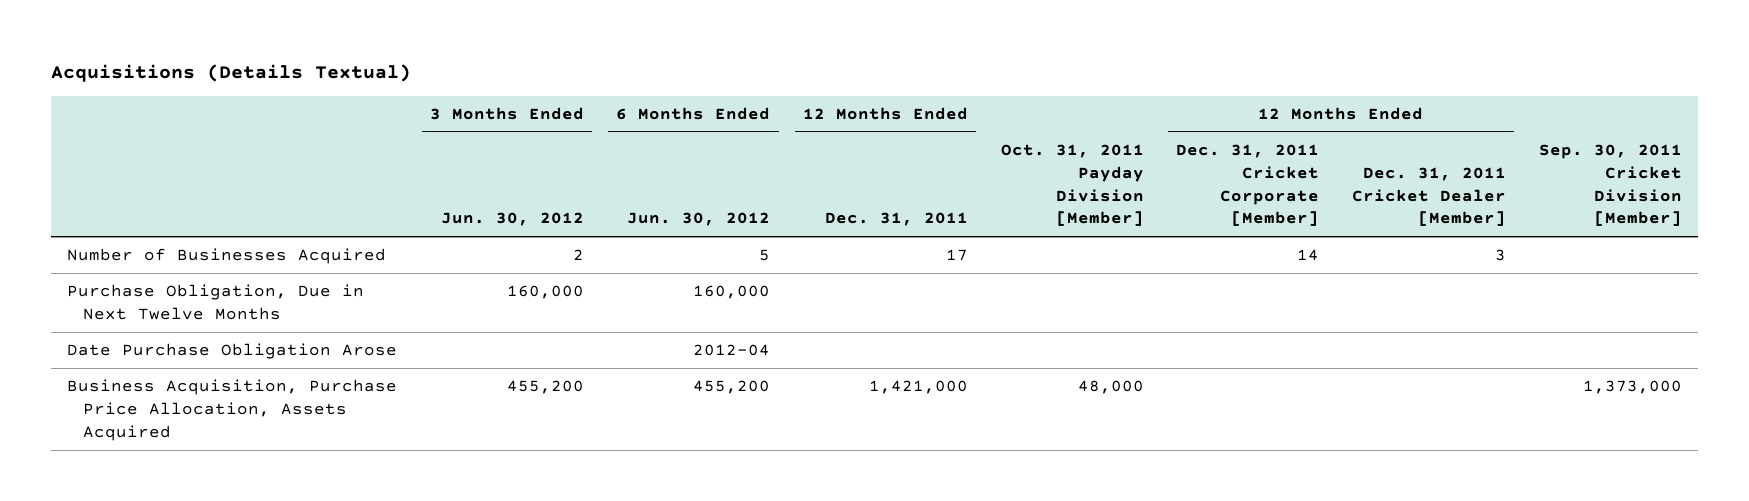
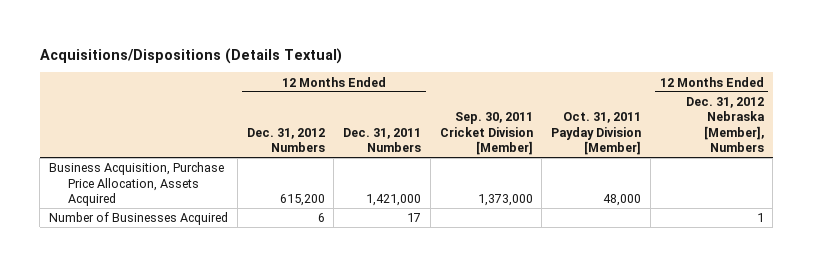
- Acquisitions (Details Textual)
+ Acquisitions/Dispositions (Details Textual)
- | 3 Months Ended Jun. 30, 2012 | 6 Months Ended Jun. 30, 2012 | 12 Months Ended Dec. 31, 2011 | Oct. 31, 2011 Payday Division [Member] | 12 Months Ended Dec. 31, 2011 Cricket Corporate [Member] | 12 Months Ended Dec. 31, 2011 Cricket Dealer [Member] | Sep. 30, 2011 Cricket Division [Member]
+ | 12 Months Ended Dec. 31, 2012 Numbers | 12 Months Ended Dec. 31, 2011 Numbers | Sep. 30, 2011 Cricket Division [Member] | Oct. 31, 2011 Payday Division [Member] | 12 Months Ended Dec. 31, 2012 Nebraska [Member], Numbers
- Purchase Obligation, Due in Next Twelve Months | 160,000 | 160,000 | | | | |
- Date Purchase Obligation Arose | | 2012-04 | | | | |
moved down: Number of Businesses Acquired | 6 | 17 | | | 1

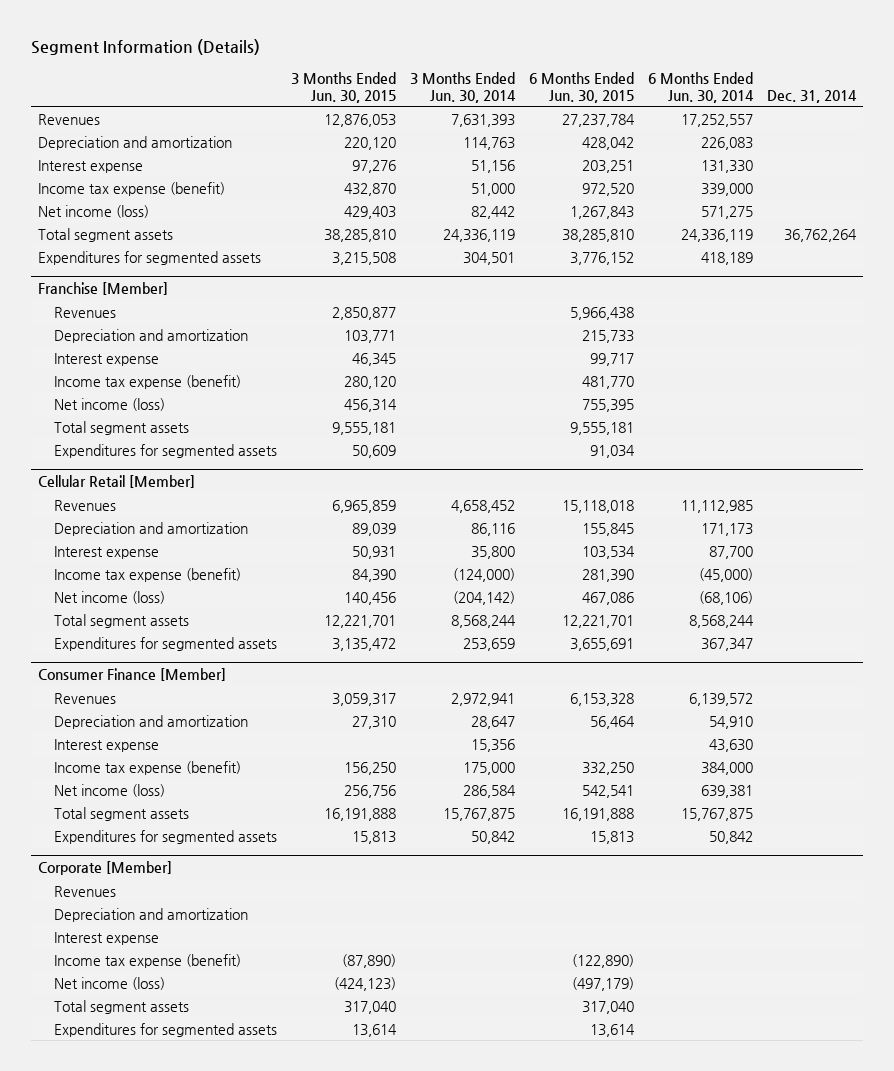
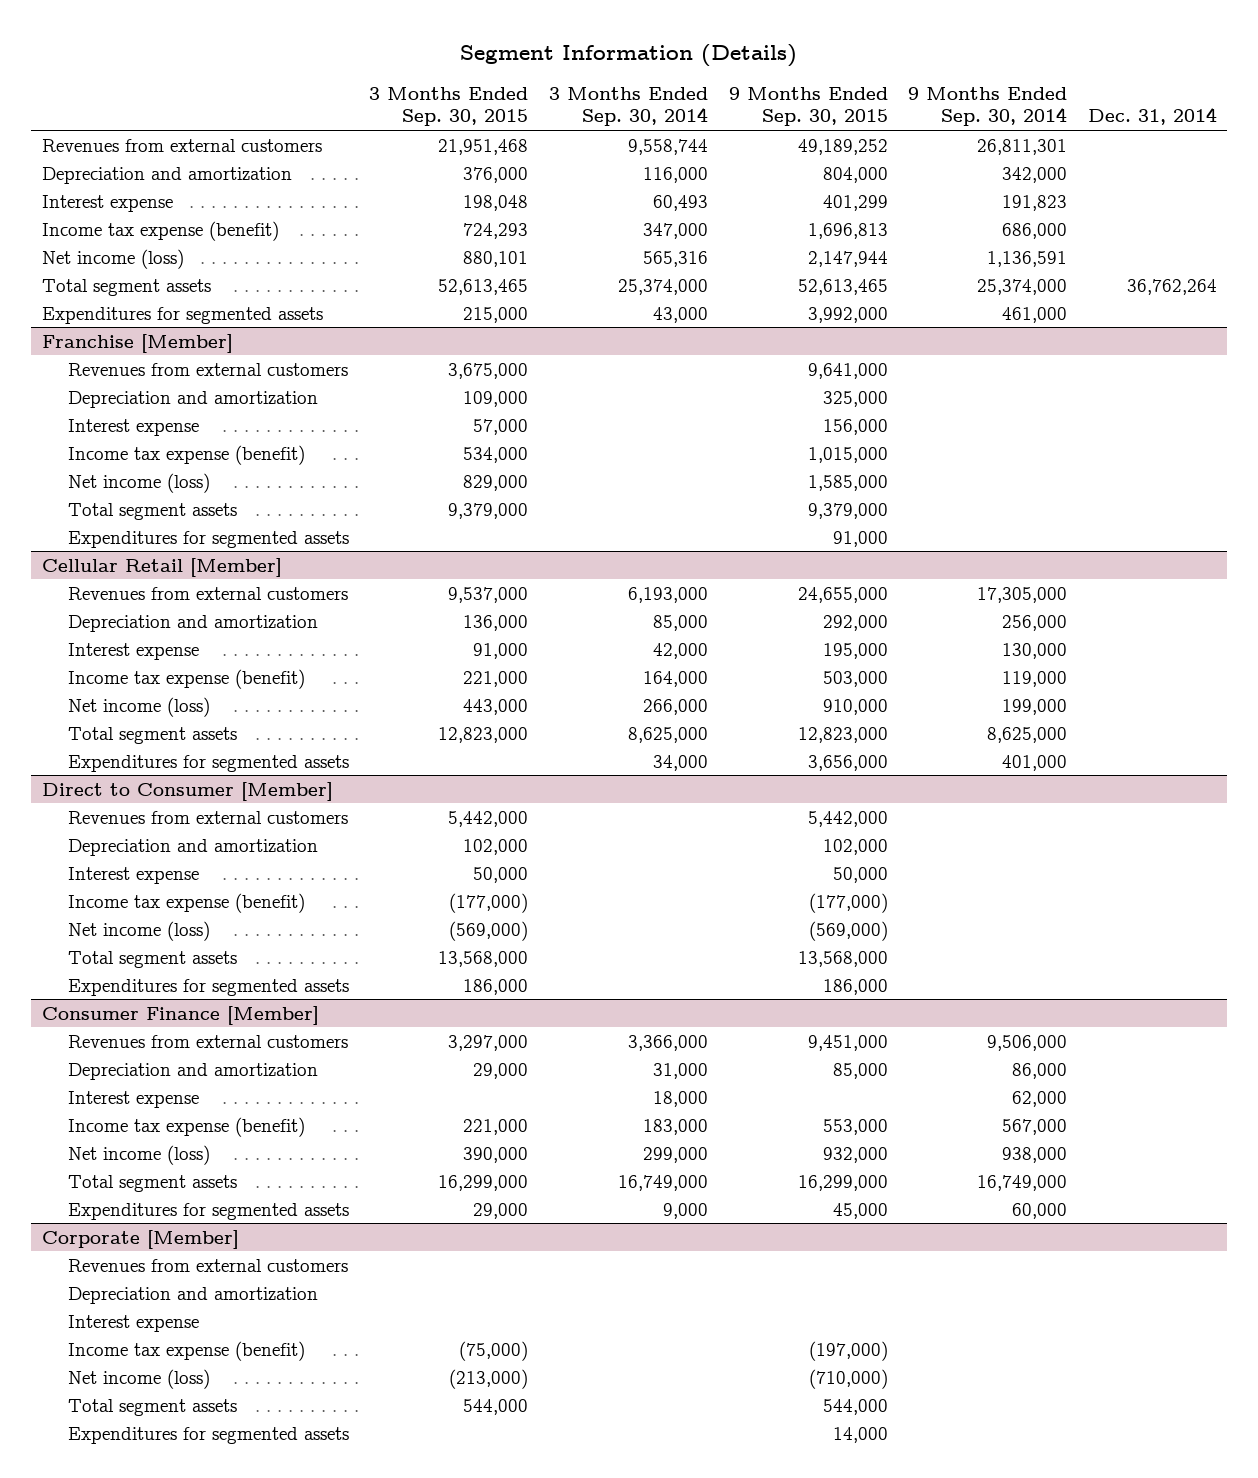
- | 3 Months Ended Jun. 30, 2015 | 3 Months Ended Jun. 30, 2014 | 6 Months Ended Jun. 30, 2015 | 6 Months Ended Jun. 30, 2014 | Dec. 31, 2014
+ | 3 Months Ended Sep. 30, 2015 | 3 Months Ended Sep. 30, 2014 | 9 Months Ended Sep. 30, 2015 | 9 Months Ended Sep. 30, 2014 | Dec. 31, 2014
- Revenues | 12,876,053 | 7,631,393 | 27,237,784 | 17,252,557 |
+ Revenues from external customers | 21,951,468 | 9,558,744 | 49,189,252 | 26,811,301 |
@ Franchise [Member]
- Revenues | 2,850,877 | | 5,966,438 | |
+ Revenues from external customers | 3,675,000 | | 9,641,000 | |
@ Cellular Retail [Member]
- Revenues | 6,965,859 | 4,658,452 | 15,118,018 | 11,112,985 |
+ Revenues from external customers | 9,537,000 | 6,193,000 | 24,655,000 | 17,305,000 |
+ Direct to Consumer [Member]
+ Revenues from external customers | 5,442,000 | | 5,442,000 | |
+ Depreciation and amortization | 102,000 | | 102,000 | |
+ Interest expense | 50,000 | | 50,000 | |
+ Income tax expense (benefit) | (177,000) | | (177,000) | |
+ Net income (loss) | (569,000) | | (569,000) | |
+ Total segment assets | 13,568,000 | | 13,568,000 | |
+ Expenditures for segmented assets | 186,000 | | 186,000 | |
@ Consumer Finance [Member]
- Revenues | 3,059,317 | 2,972,941 | 6,153,328 | 6,139,572 |
+ Revenues from external customers | 3,297,000 | 3,366,000 | 9,451,000 | 9,506,000 |
@ Corporate [Member]
- Revenues
+ Revenues from external customers

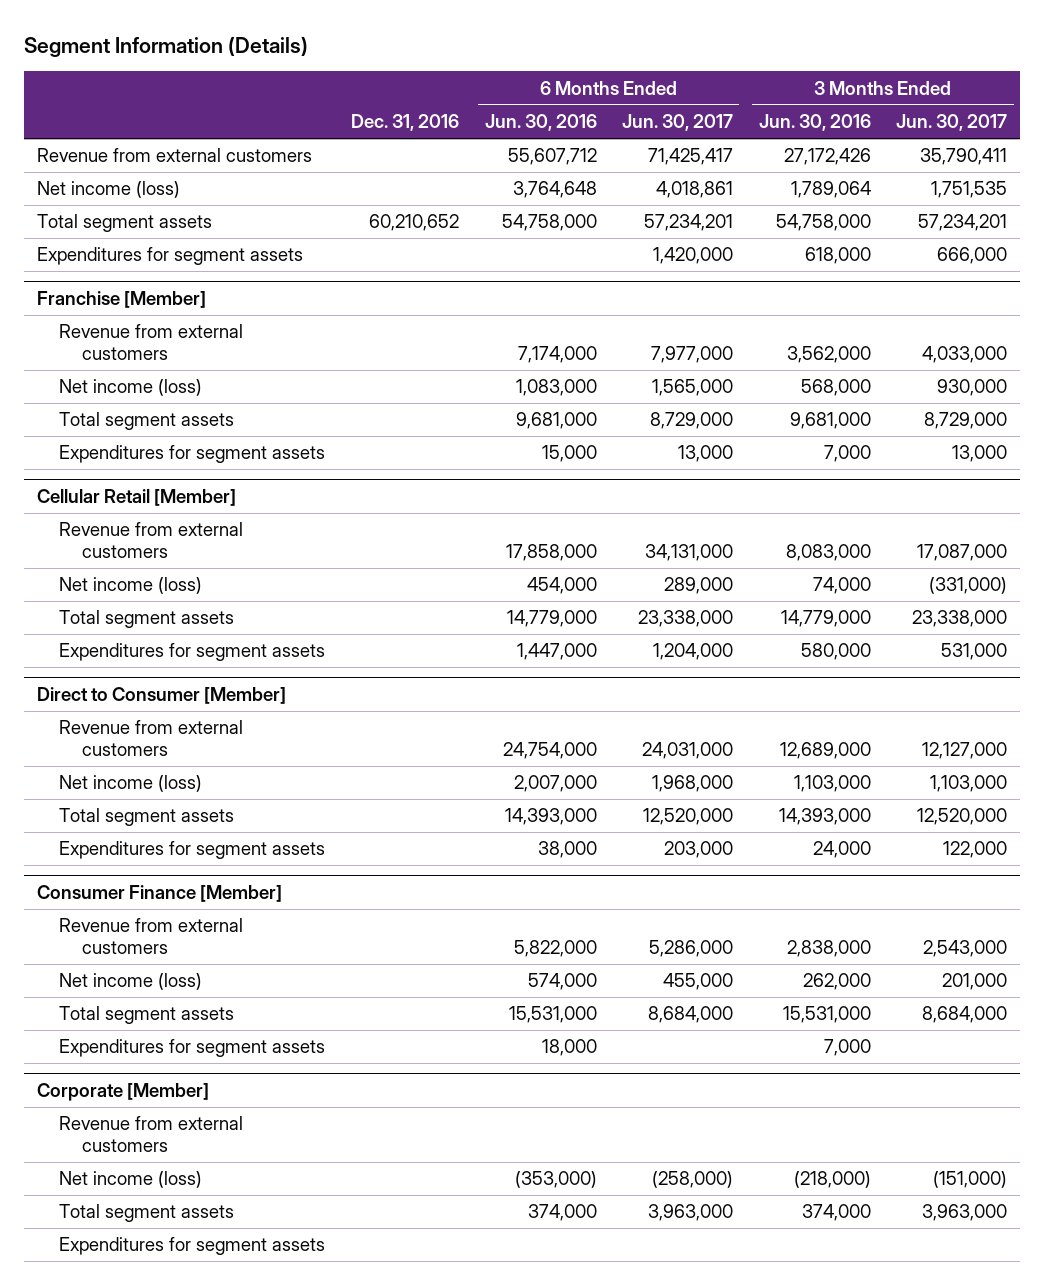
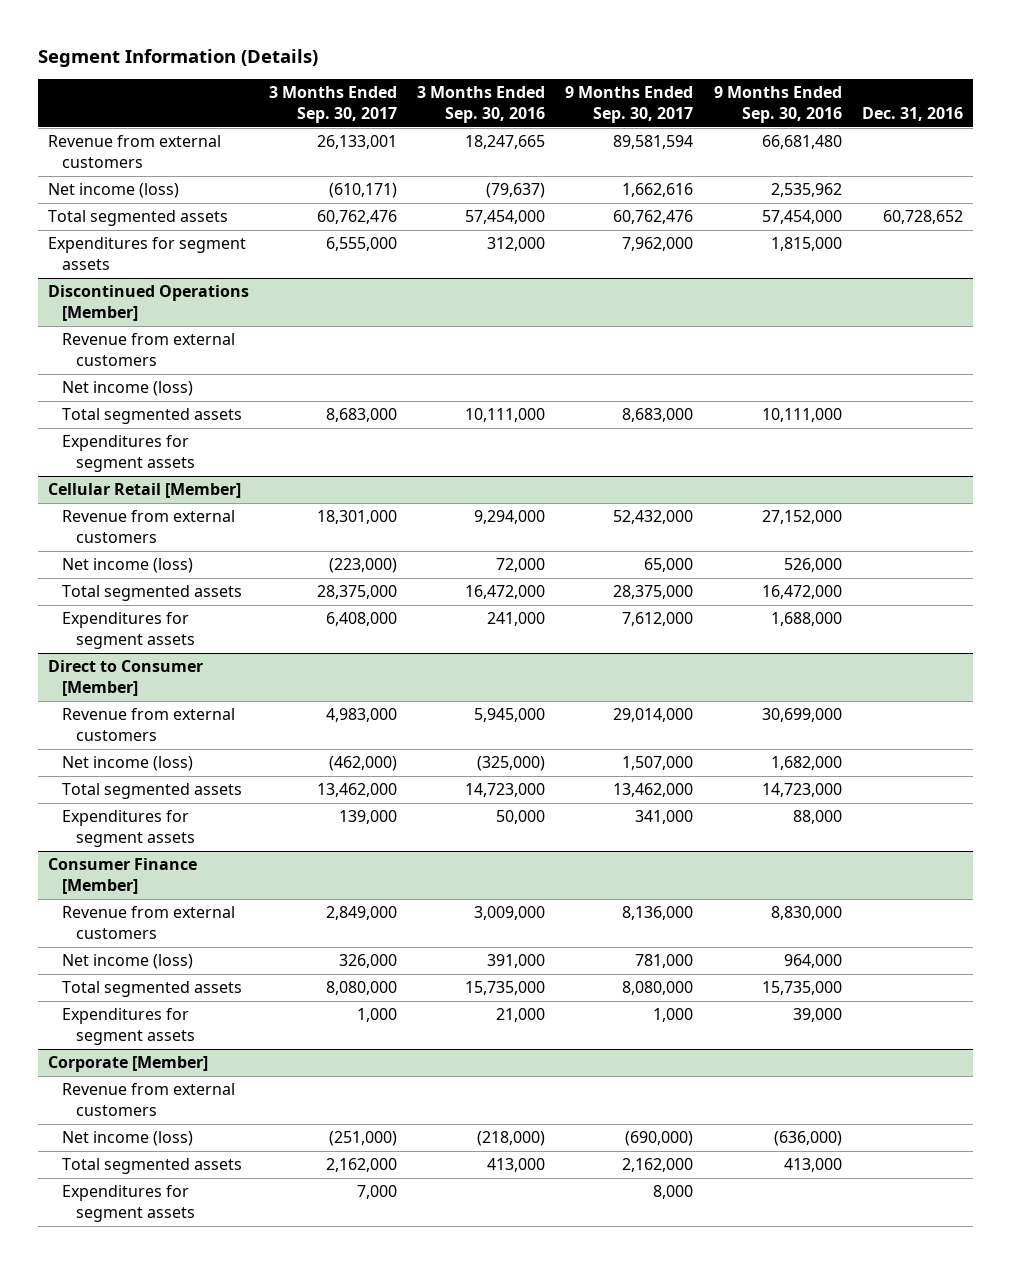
- | Dec. 31, 2016 | 6 Months Ended Jun. 30, 2016 | 6 Months Ended Jun. 30, 2017 | 3 Months Ended Jun. 30, 2016 | 3 Months Ended Jun. 30, 2017
+ | 3 Months Ended Sep. 30, 2017 | 3 Months Ended Sep. 30, 2016 | 9 Months Ended Sep. 30, 2017 | 9 Months Ended Sep. 30, 2016 | Dec. 31, 2016
- Total segment assets | 60,210,652 | 54,758,000 | 57,234,201 | 54,758,000 | 57,234,201
+ Total segmented assets | 60,762,476 | 57,454,000 | 60,762,476 | 57,454,000 | 60,728,652
- Franchise [Member]
- Revenue from external customers | | 7,174,000 | 7,977,000 | 3,562,000 | 4,033,000
- Net income (loss) | | 1,083,000 | 1,565,000 | 568,000 | 930,000
- Total segment assets | | 9,681,000 | 8,729,000 | 9,681,000 | 8,729,000
- Expenditures for segment assets | | 15,000 | 13,000 | 7,000 | 13,000
+ Discontinued Operations [Member]
+ Revenue from external customers
+ Net income (loss)
+ Total segmented assets | 8,683,000 | 10,111,000 | 8,683,000 | 10,111,000 |
+ Expenditures for segment assets
@ Cellular Retail [Member]
- Total segment assets | | 14,779,000 | 23,338,000 | 14,779,000 | 23,338,000
+ Total segmented assets | 28,375,000 | 16,472,000 | 28,375,000 | 16,472,000 |
@ Direct to Consumer [Member]
- Total segment assets | | 14,393,000 | 12,520,000 | 14,393,000 | 12,520,000
+ Total segmented assets | 13,462,000 | 14,723,000 | 13,462,000 | 14,723,000 |
@ Consumer Finance [Member]
- Total segment assets | | 15,531,000 | 8,684,000 | 15,531,000 | 8,684,000
+ Total segmented assets | 8,080,000 | 15,735,000 | 8,080,000 | 15,735,000 |
@ Corporate [Member]
- Total segment assets | | 374,000 | 3,963,000 | 374,000 | 3,963,000
+ Total segmented assets | 2,162,000 | 413,000 | 2,162,000 | 413,000 |

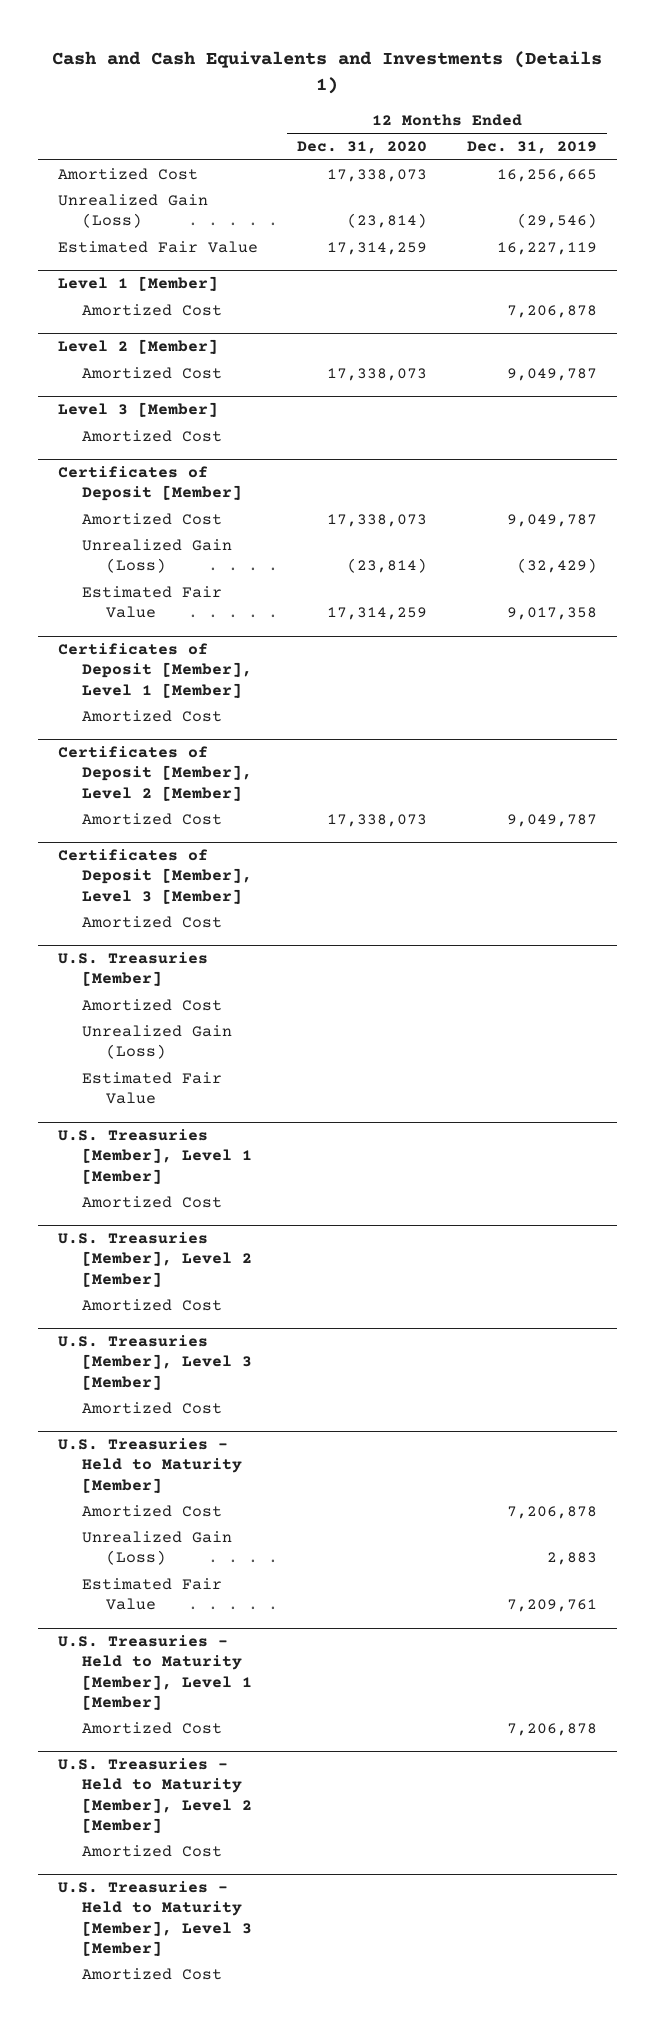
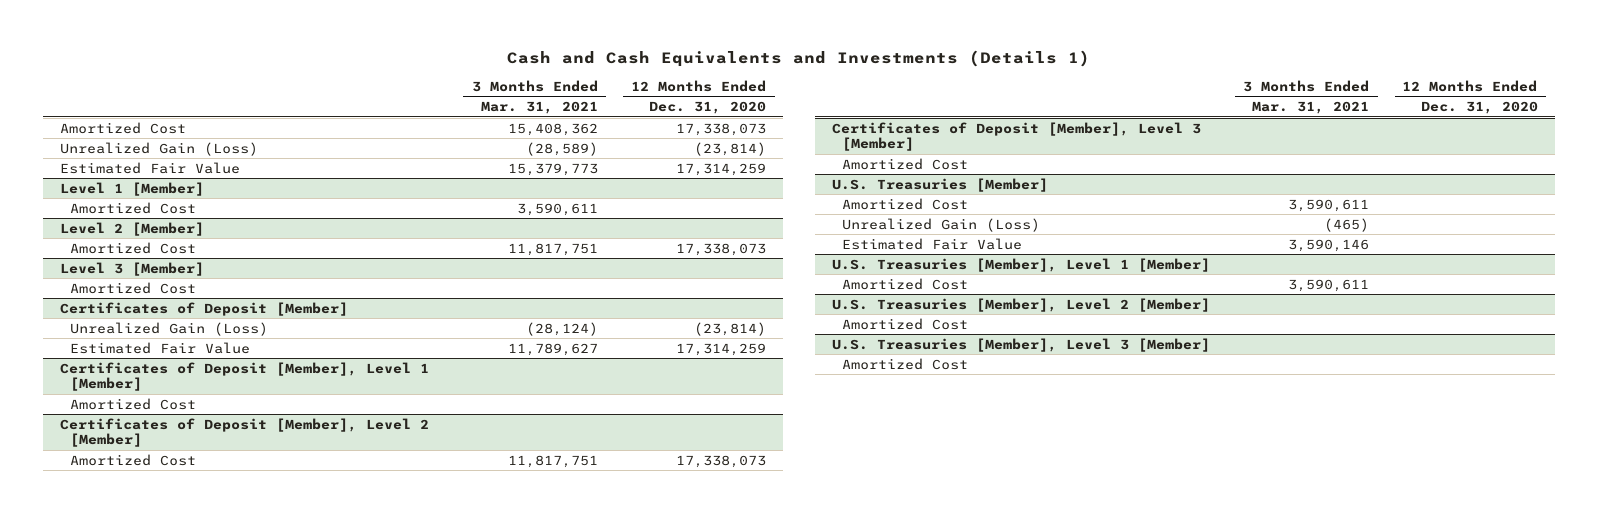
- | 12 Months Ended Dec. 31, 2020 | 12 Months Ended Dec. 31, 2019
+ | 3 Months Ended Mar. 31, 2021 | 12 Months Ended Dec. 31, 2020
@ Certificates of Deposit [Member]
- Amortized Cost | 17,338,073 | 9,049,787
- U.S. Treasuries - Held to Maturity [Member]
- Amortized Cost | | 7,206,878
- Unrealized Gain (Loss) | | 2,883
- Estimated Fair Value | | 7,209,761
- U.S. Treasuries - Held to Maturity [Member], Level 1 [Member]
- Amortized Cost | | 7,206,878
- U.S. Treasuries - Held to Maturity [Member], Level 2 [Member]
- Amortized Cost
- U.S. Treasuries - Held to Maturity [Member], Level 3 [Member]
- Amortized Cost

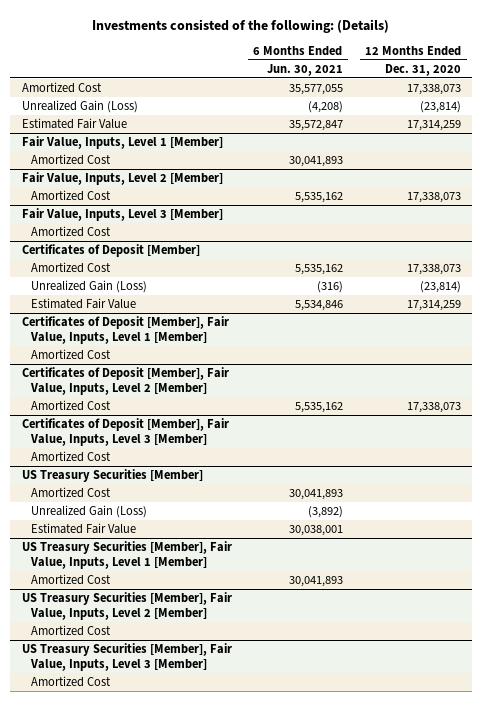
- Cash and Cash Equivalents and Investments (Details 1)
+ Investments consisted of the following: (Details)
- | 3 Months Ended Mar. 31, 2021 | 12 Months Ended Dec. 31, 2020
+ | 6 Months Ended Jun. 30, 2021 | 12 Months Ended Dec. 31, 2020
- Level 1 [Member]
+ Fair Value, Inputs, Level 1 [Member]
- Level 2 [Member]
+ Fair Value, Inputs, Level 2 [Member]
- Level 3 [Member]
+ Fair Value, Inputs, Level 3 [Member]
@ Certificates of Deposit [Member]
+ Amortized Cost | 5,535,162 | 17,338,073
- Certificates of Deposit [Member], Level 1 [Member]
+ Certificates of Deposit [Member], Fair Value, Inputs, Level 1 [Member]
- Certificates of Deposit [Member], Level 2 [Member]
+ Certificates of Deposit [Member], Fair Value, Inputs, Level 2 [Member]
- Certificates of Deposit [Member], Level 3 [Member]
+ Certificates of Deposit [Member], Fair Value, Inputs, Level 3 [Member]
- U.S. Treasuries [Member]
+ US Treasury Securities [Member]
- U.S. Treasuries [Member], Level 1 [Member]
- Amortized Cost | 3,590,611 |
- U.S. Treasuries [Member], Level 2 [Member]
- Amortized Cost
- U.S. Treasuries [Member], Level 3 [Member]
- Amortized Cost
+ US Treasury Securities [Member], Fair Value, Inputs, Level 1 [Member]
+ Amortized Cost | 30,041,893 |
+ US Treasury Securities [Member], Fair Value, Inputs, Level 2 [Member]
+ Amortized Cost
+ US Treasury Securities [Member], Fair Value, Inputs, Level 3 [Member]
+ Amortized Cost

